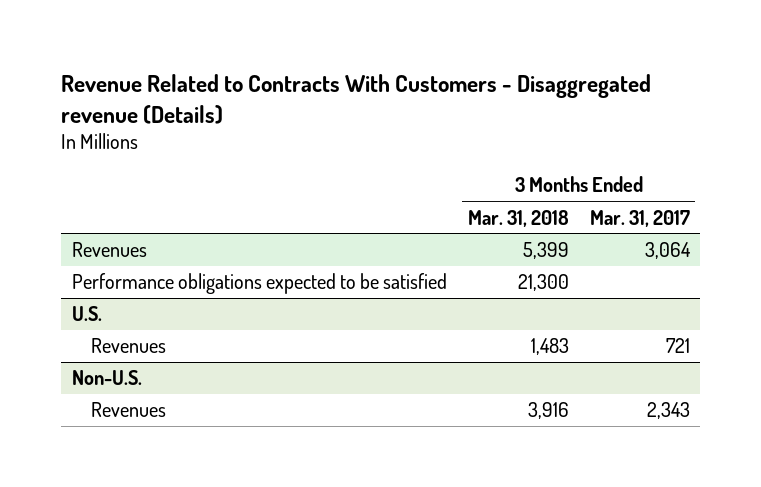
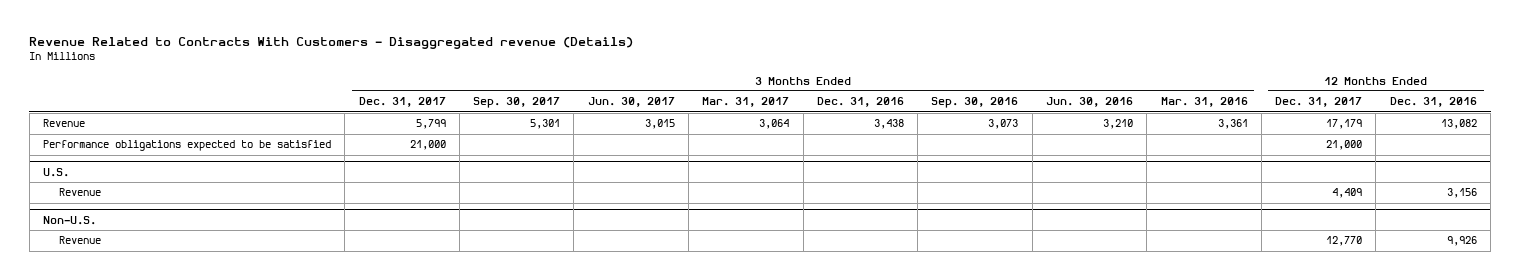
- | 3 Months Ended Mar. 31, 2018 | 3 Months Ended Mar. 31, 2017
+ | 3 Months Ended Dec. 31, 2017 | 3 Months Ended Sep. 30, 2017 | 3 Months Ended Jun. 30, 2017 | 3 Months Ended Mar. 31, 2017 | 3 Months Ended Dec. 31, 2016 | 3 Months Ended Sep. 30, 2016 | 3 Months Ended Jun. 30, 2016 | 3 Months Ended Mar. 31, 2016 | 12 Months Ended Dec. 31, 2017 | 12 Months Ended Dec. 31, 2016
- Revenues | 5,399 | 3,064
+ Revenue | 5,799 | 5,301 | 3,015 | 3,064 | 3,438 | 3,073 | 3,210 | 3,361 | 17,179 | 13,082
@ U.S.
- Revenues | 1,483 | 721
+ Revenue | | | | | | | | | 4,409 | 3,156
@ Non-U.S.
- Revenues | 3,916 | 2,343
+ Revenue | | | | | | | | | 12,770 | 9,926

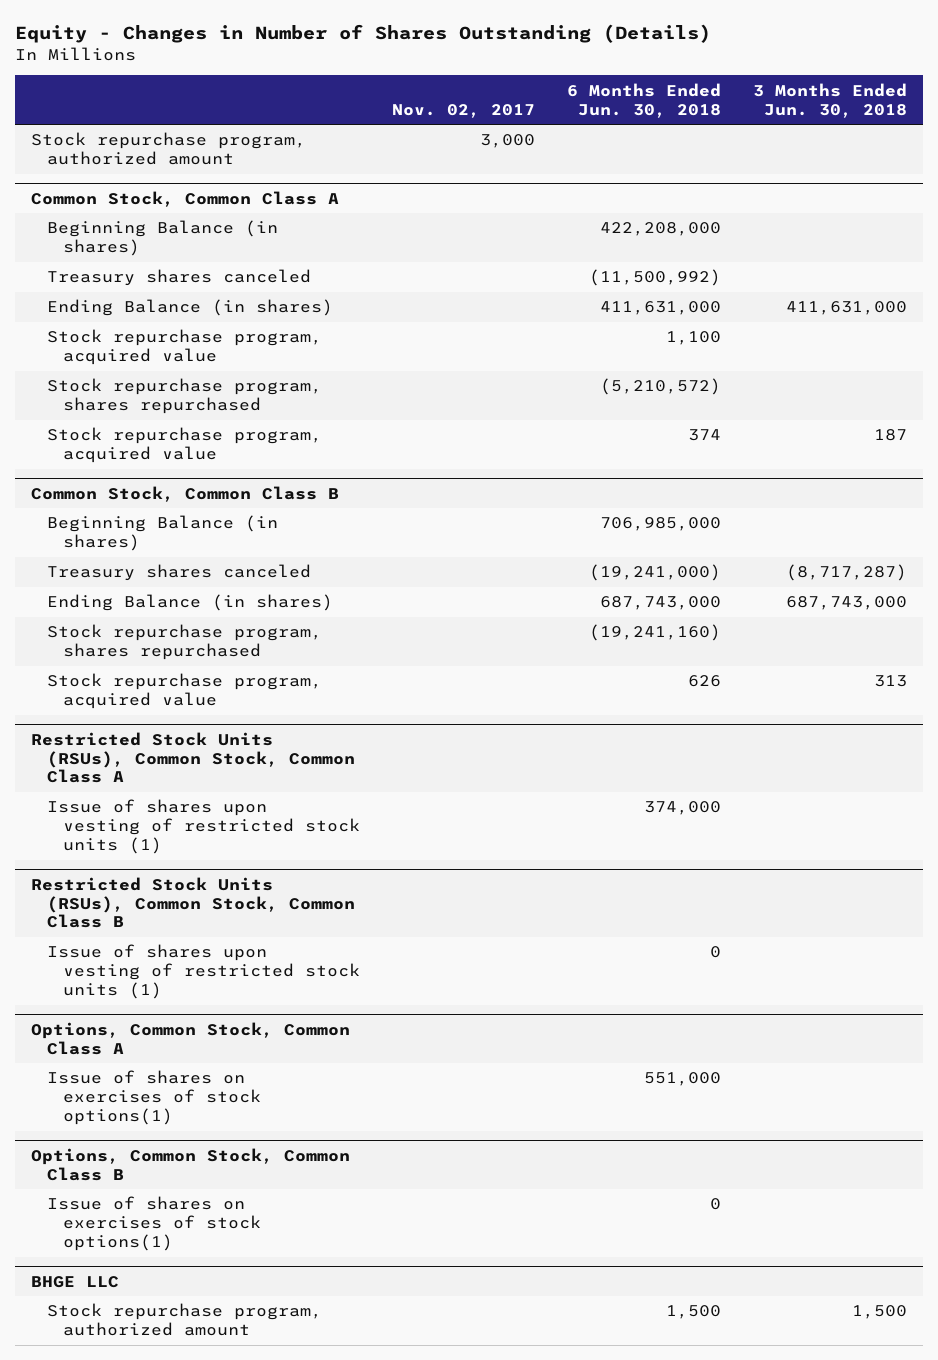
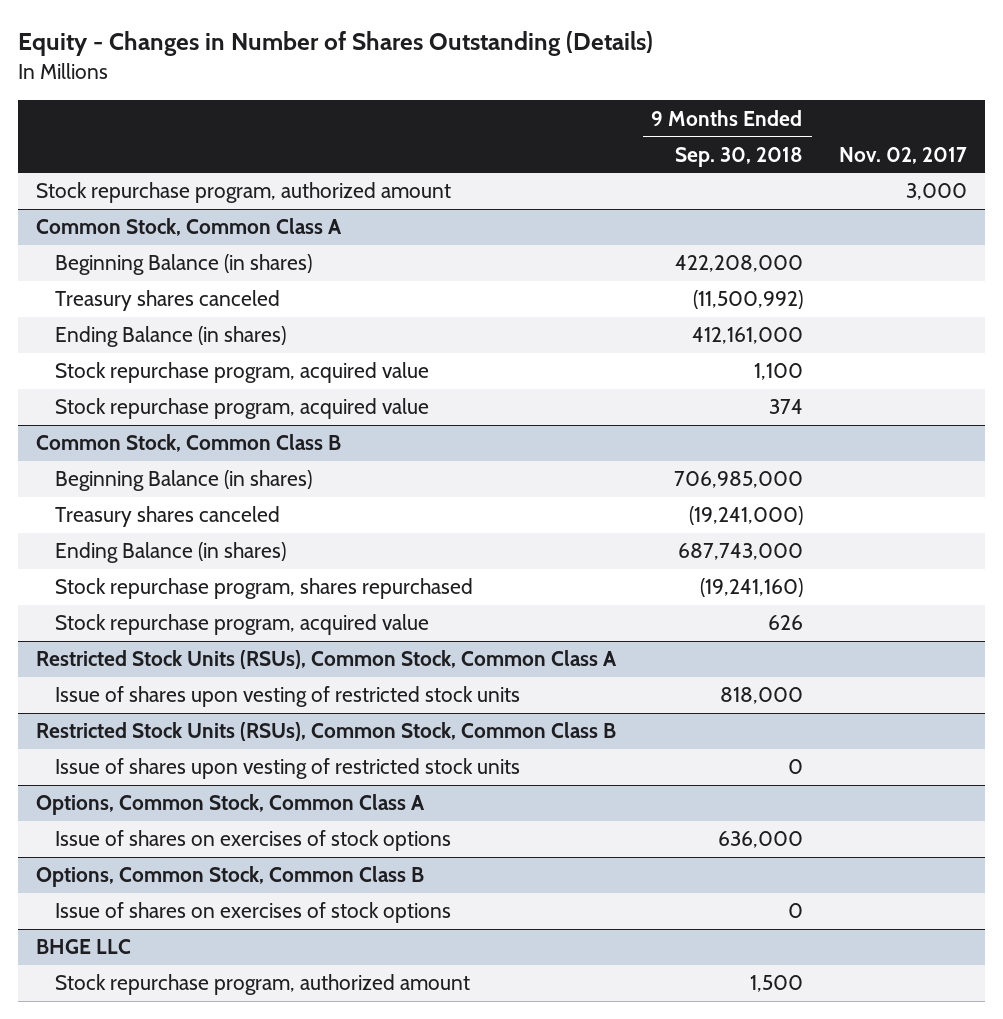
- | Nov. 02, 2017 | 6 Months Ended Jun. 30, 2018 | 3 Months Ended Jun. 30, 2018
+ | 9 Months Ended Sep. 30, 2018 | Nov. 02, 2017
@ Common Stock, Common Class A
- Stock repurchase program, shares repurchased | | (5,210,572) |
@ Restricted Stock Units (RSUs), Common Stock, Common Class A
- Issue of shares upon vesting of restricted stock units (1) | | 374,000 |
+ Issue of shares upon vesting of restricted stock units | 818,000 |
@ Restricted Stock Units (RSUs), Common Stock, Common Class B
- Issue of shares upon vesting of restricted stock units (1) | | 0 |
+ Issue of shares upon vesting of restricted stock units | 0 |
@ Options, Common Stock, Common Class A
- Issue of shares on exercises of stock options(1) | | 551,000 |
+ Issue of shares on exercises of stock options | 636,000 |
@ Options, Common Stock, Common Class B
- Issue of shares on exercises of stock options(1) | | 0 |
+ Issue of shares on exercises of stock options | 0 |

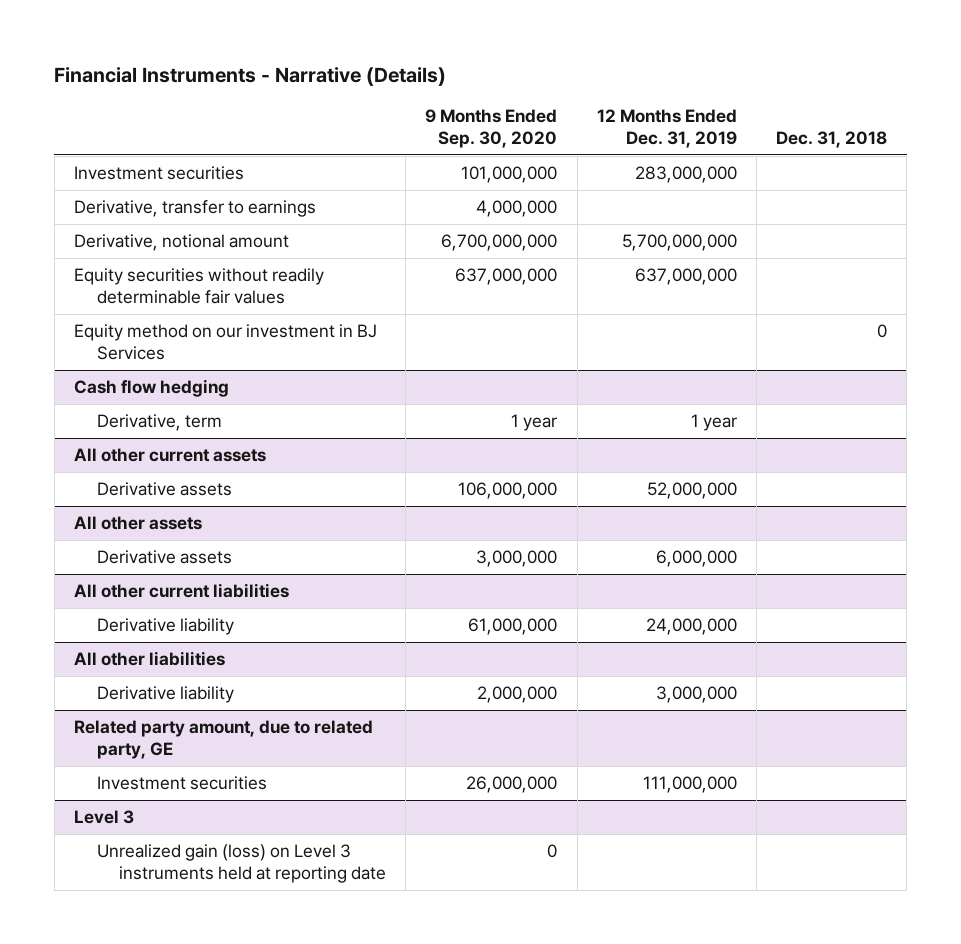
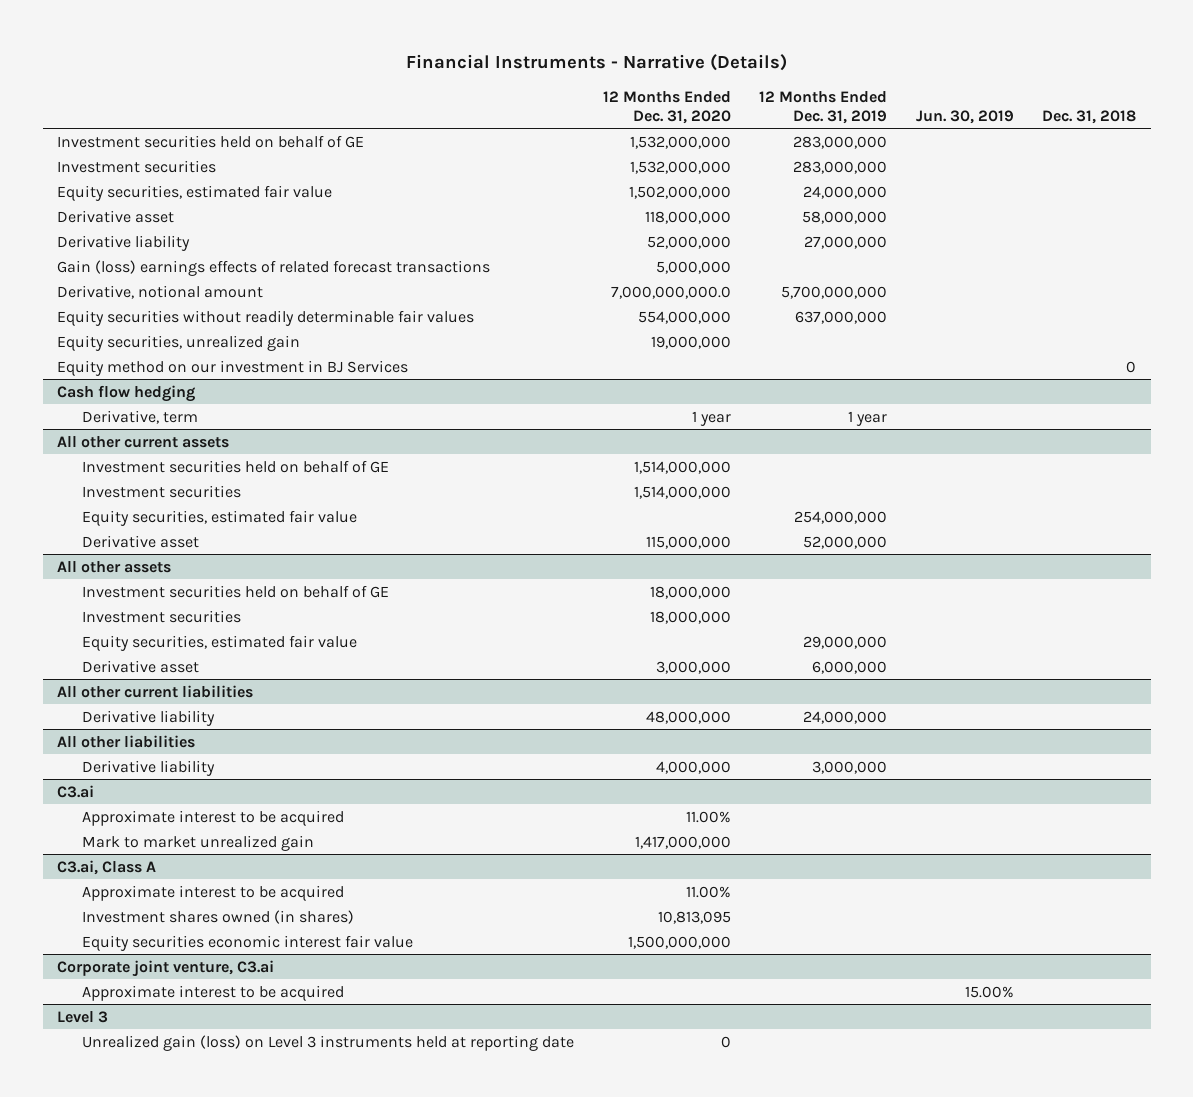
- | 9 Months Ended Sep. 30, 2020 | 12 Months Ended Dec. 31, 2019 | Dec. 31, 2018
+ | 12 Months Ended Dec. 31, 2020 | 12 Months Ended Dec. 31, 2019 | Jun. 30, 2019 | Dec. 31, 2018
+ Investment securities held on behalf of GE | 1,532,000,000 | 283,000,000 | |
- Derivative, transfer to earnings | 4,000,000 | |
+ Equity securities, estimated fair value | 1,502,000,000 | 24,000,000 | |
+ Derivative asset | 118,000,000 | 58,000,000 | |
+ Derivative liability | 52,000,000 | 27,000,000 | |
+ Gain (loss) earnings effects of related forecast transactions | 5,000,000 | | |
+ Equity securities, unrealized gain | 19,000,000 | | |
@ All other current assets
- Derivative assets | 106,000,000 | 52,000,000 |
+ Investment securities held on behalf of GE | 1,514,000,000 | | |
+ Investment securities | 1,514,000,000 | | |
+ Equity securities, estimated fair value | | 254,000,000 | |
+ Derivative asset | 115,000,000 | 52,000,000 | |
@ All other assets
- Derivative assets | 3,000,000 | 6,000,000 |
+ Investment securities held on behalf of GE | 18,000,000 | | |
+ Investment securities | 18,000,000 | | |
+ Equity securities, estimated fair value | | 29,000,000 | |
+ Derivative asset | 3,000,000 | 6,000,000 | |
- Related party amount, due to related party, GE
- Investment securities | 26,000,000 | 111,000,000 |
+ C3.ai
+ Approximate interest to be acquired | 11.00% | | |
+ Mark to market unrealized gain | 1,417,000,000 | | |
+ C3.ai, Class A
+ Approximate interest to be acquired | 11.00% | | |
+ Investment shares owned (in shares) | 10,813,095 | | |
+ Equity securities economic interest fair value | 1,500,000,000 | | |
+ Corporate joint venture, C3.ai
+ Approximate interest to be acquired | | | 15.00% |

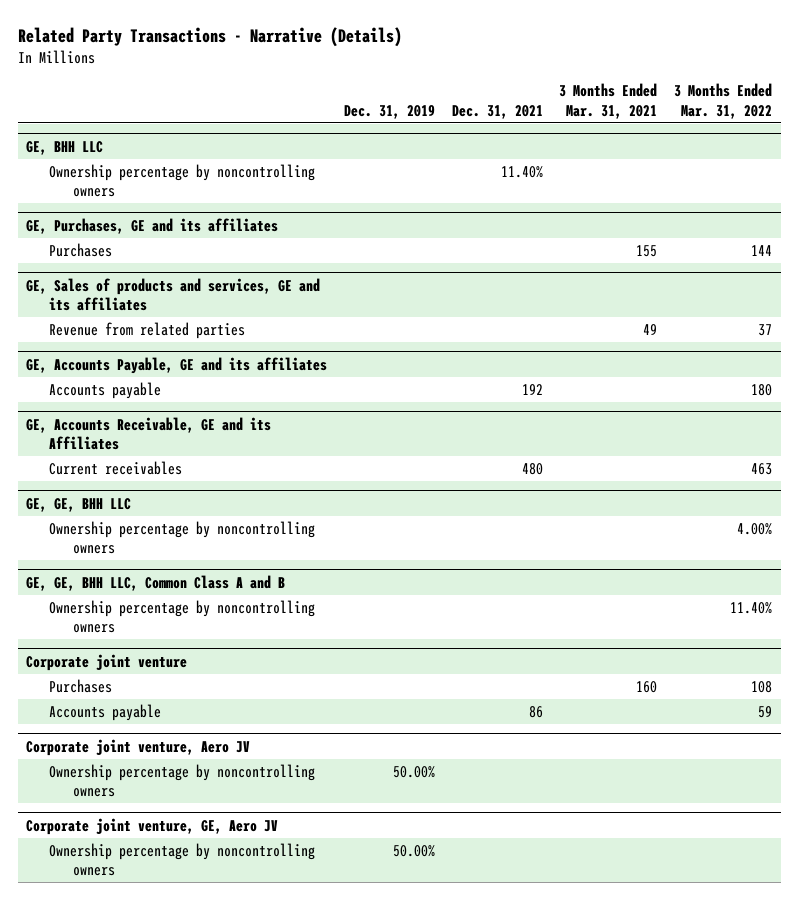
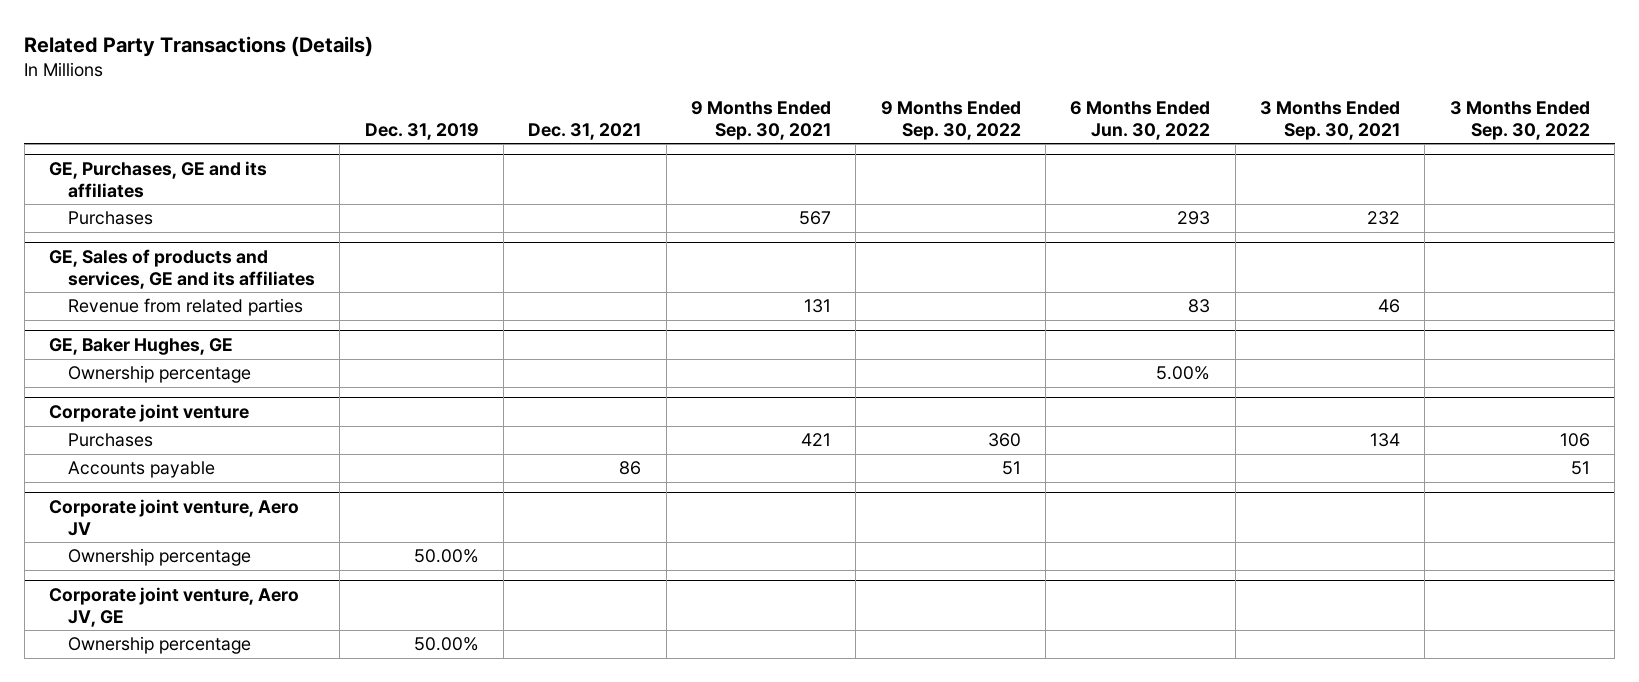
- Related Party Transactions - Narrative (Details)
+ Related Party Transactions (Details)
- | Dec. 31, 2019 | Dec. 31, 2021 | 3 Months Ended Mar. 31, 2021 | 3 Months Ended Mar. 31, 2022
+ | Dec. 31, 2019 | Dec. 31, 2021 | 9 Months Ended Sep. 30, 2021 | 9 Months Ended Sep. 30, 2022 | 6 Months Ended Jun. 30, 2022 | 3 Months Ended Sep. 30, 2021 | 3 Months Ended Sep. 30, 2022
- GE, BHH LLC
- Ownership percentage by noncontrolling owners | | 11.40% | |
- GE, Accounts Payable, GE and its affiliates
- Accounts payable | | 192 | | 180
- GE, Accounts Receivable, GE and its Affiliates
- Current receivables | | 480 | | 463
- GE, GE, BHH LLC
- Ownership percentage by noncontrolling owners | | | | 4.00%
- GE, GE, BHH LLC, Common Class A and B
- Ownership percentage by noncontrolling owners | | | | 11.40%
+ GE, Baker Hughes, GE
+ Ownership percentage | | | | | 5.00% | |
@ Corporate joint venture, Aero JV
- Ownership percentage by noncontrolling owners | 50.00% | | |
- Corporate joint venture, GE, Aero JV
- Ownership percentage by noncontrolling owners | 50.00% | | |
@ Corporate joint venture, Aero JV
+ Ownership percentage | 50.00% | | | | | |
+ Corporate joint venture, Aero JV, GE
+ Ownership percentage | 50.00% | | | | | |

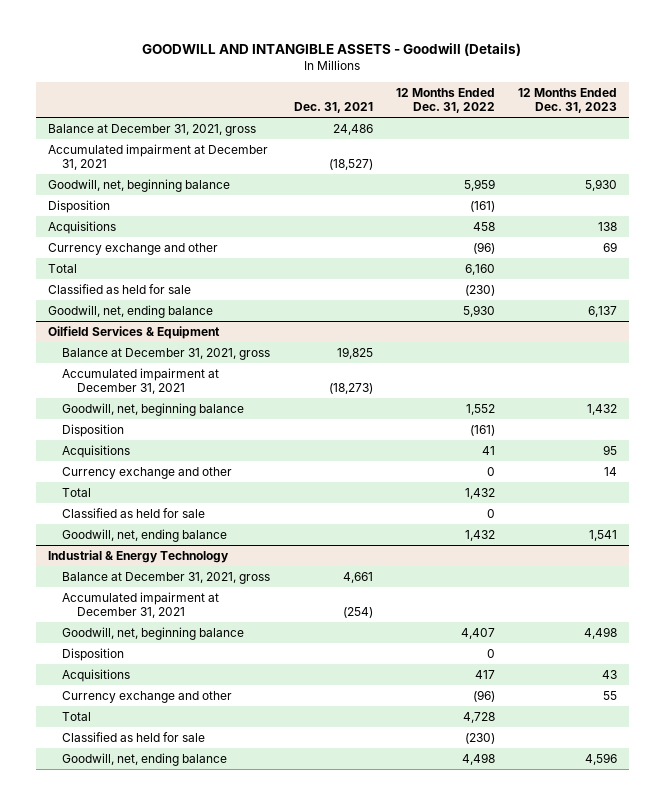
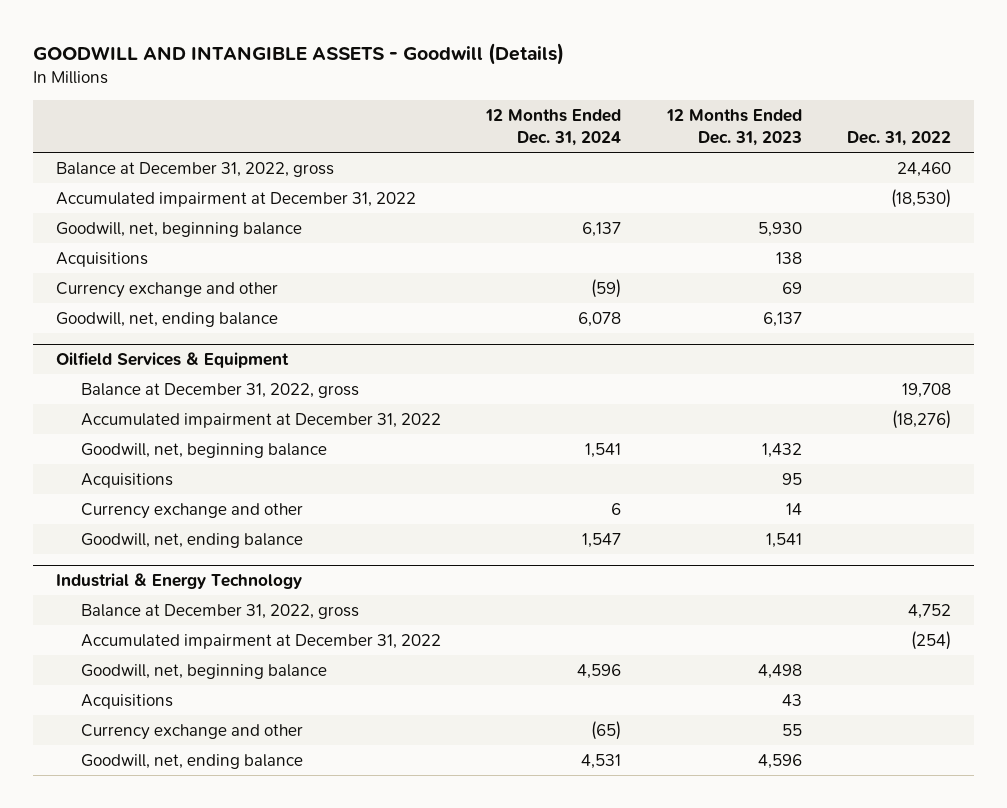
- | Dec. 31, 2021 | 12 Months Ended Dec. 31, 2022 | 12 Months Ended Dec. 31, 2023
+ | 12 Months Ended Dec. 31, 2024 | 12 Months Ended Dec. 31, 2023 | Dec. 31, 2022
- Balance at December 31, 2021, gross | 24,486 | |
- Accumulated impairment at December 31, 2021 | (18,527) | |
+ Balance at December 31, 2022, gross | | | 24,460
+ Accumulated impairment at December 31, 2022 | | | (18,530)
- Disposition | | (161) |
- Total | | 6,160 |
- Classified as held for sale | | (230) |
@ Oilfield Services & Equipment
- Balance at December 31, 2021, gross | 19,825 | |
- Accumulated impairment at December 31, 2021 | (18,273) | |
+ Balance at December 31, 2022, gross | | | 19,708
+ Accumulated impairment at December 31, 2022 | | | (18,276)
- Disposition | | (161) |
- Total | | 1,432 |
- Classified as held for sale | | 0 |
@ Industrial & Energy Technology
- Balance at December 31, 2021, gross | 4,661 | |
- Accumulated impairment at December 31, 2021 | (254) | |
+ Balance at December 31, 2022, gross | | | 4,752
+ Accumulated impairment at December 31, 2022 | | | (254)
- Disposition | | 0 |
- Total | | 4,728 |
- Classified as held for sale | | (230) |

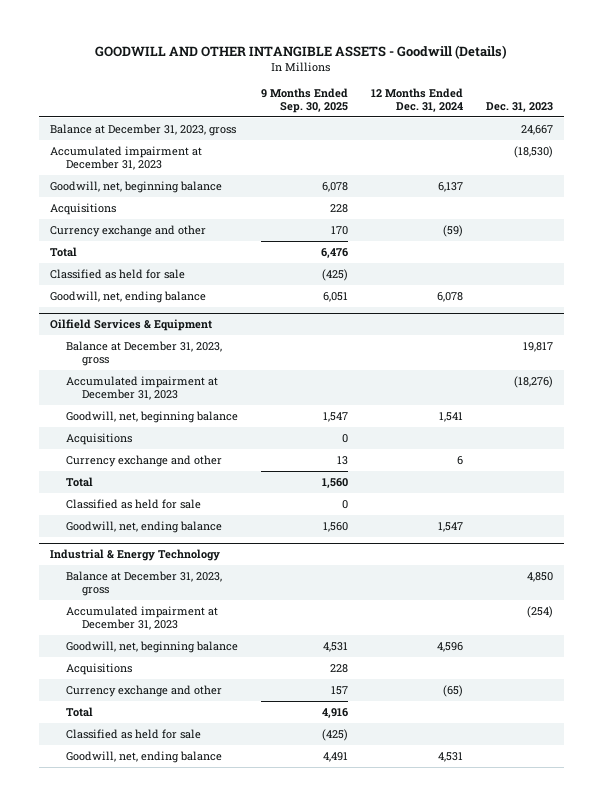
- GOODWILL AND INTANGIBLE ASSETS - Goodwill (Details)
+ GOODWILL AND OTHER INTANGIBLE ASSETS - Goodwill (Details)
- | 12 Months Ended Dec. 31, 2024 | 12 Months Ended Dec. 31, 2023 | Dec. 31, 2022
+ | 9 Months Ended Sep. 30, 2025 | 12 Months Ended Dec. 31, 2024 | Dec. 31, 2023
- Balance at December 31, 2022, gross | | | 24,460
- Accumulated impairment at December 31, 2022 | | | (18,530)
+ Balance at December 31, 2023, gross | | | 24,667
+ Accumulated impairment at December 31, 2023 | | | (18,530)
+ Total | 6,476 | |
+ Classified as held for sale | (425) | |
@ Oilfield Services & Equipment
- Balance at December 31, 2022, gross | | | 19,708
- Accumulated impairment at December 31, 2022 | | | (18,276)
+ Balance at December 31, 2023, gross | | | 19,817
+ Accumulated impairment at December 31, 2023 | | | (18,276)
+ Total | 1,560 | |
+ Classified as held for sale | 0 | |
@ Industrial & Energy Technology
- Balance at December 31, 2022, gross | | | 4,752
- Accumulated impairment at December 31, 2022 | | | (254)
+ Balance at December 31, 2023, gross | | | 4,850
+ Accumulated impairment at December 31, 2023 | | | (254)
+ Total | 4,916 | |
+ Classified as held for sale | (425) | |

